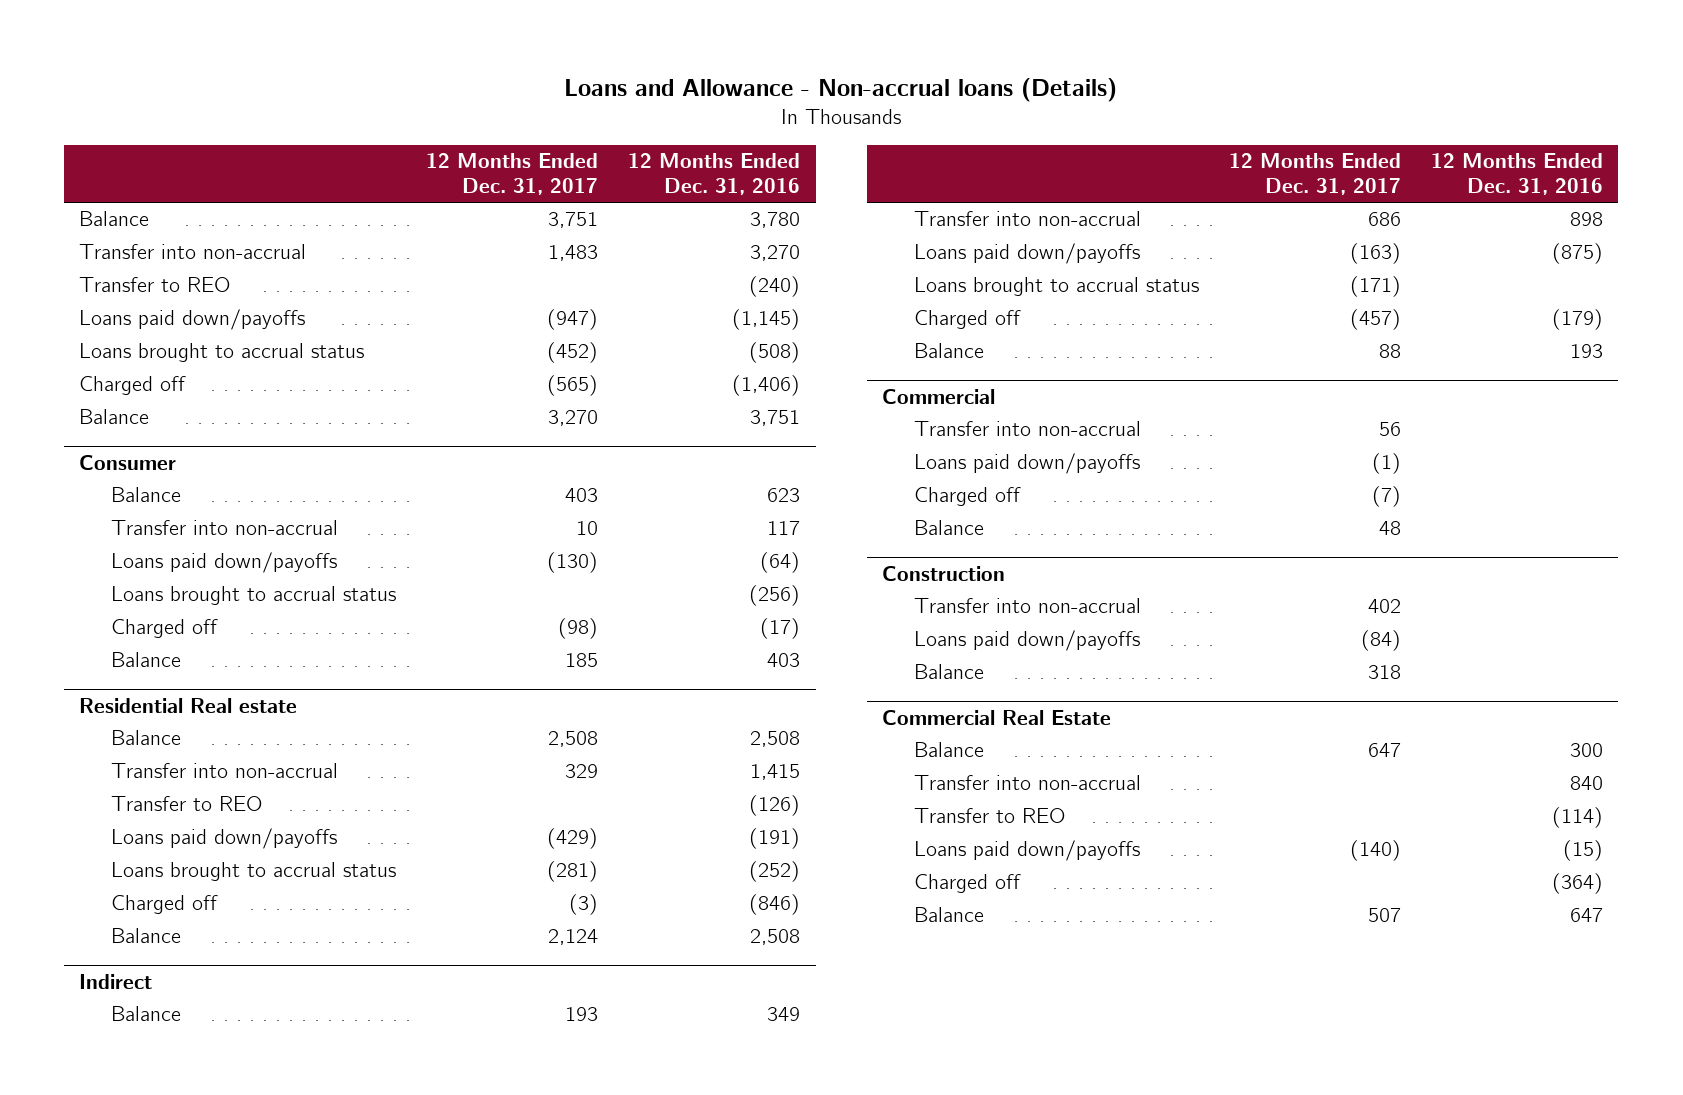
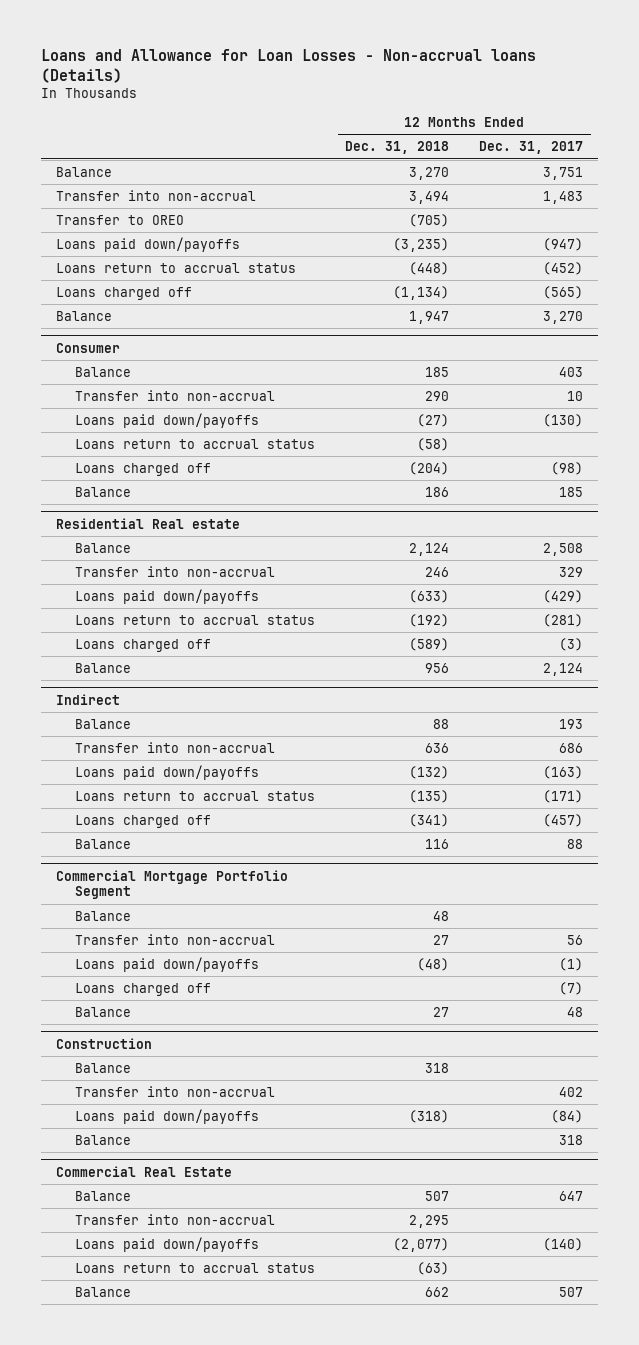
- Loans and Allowance - Non-accrual loans (Details)
+ Loans and Allowance for Loan Losses - Non-accrual loans (Details)
- | 12 Months Ended Dec. 31, 2017 | 12 Months Ended Dec. 31, 2016
+ | 12 Months Ended Dec. 31, 2018 | 12 Months Ended Dec. 31, 2017
- Transfer to REO | | (240)
+ Transfer to OREO | (705) |
- Loans brought to accrual status | (452) | (508)
- Charged off | (565) | (1,406)
+ Loans return to accrual status | (448) | (452)
+ Loans charged off | (1,134) | (565)
@ Consumer
- Loans brought to accrual status | | (256)
- Charged off | (98) | (17)
+ Loans return to accrual status | (58) |
+ Loans charged off | (204) | (98)
@ Residential Real estate
- Transfer to REO | | (126)
- Loans brought to accrual status | (281) | (252)
- Charged off | (3) | (846)
+ Loans return to accrual status | (192) | (281)
+ Loans charged off | (589) | (3)
@ Indirect
- Loans brought to accrual status | (171) |
- Charged off | (457) | (179)
+ Loans return to accrual status | (135) | (171)
+ Loans charged off | (341) | (457)
- Commercial
+ Commercial Mortgage Portfolio Segment
+ Balance | 48 |
- Charged off | (7) |
+ Loans charged off | | (7)
@ Construction
+ Balance | 318 |
@ Commercial Real Estate
- Transfer to REO | | (114)
- Charged off | | (364)
+ Loans return to accrual status | (63) |

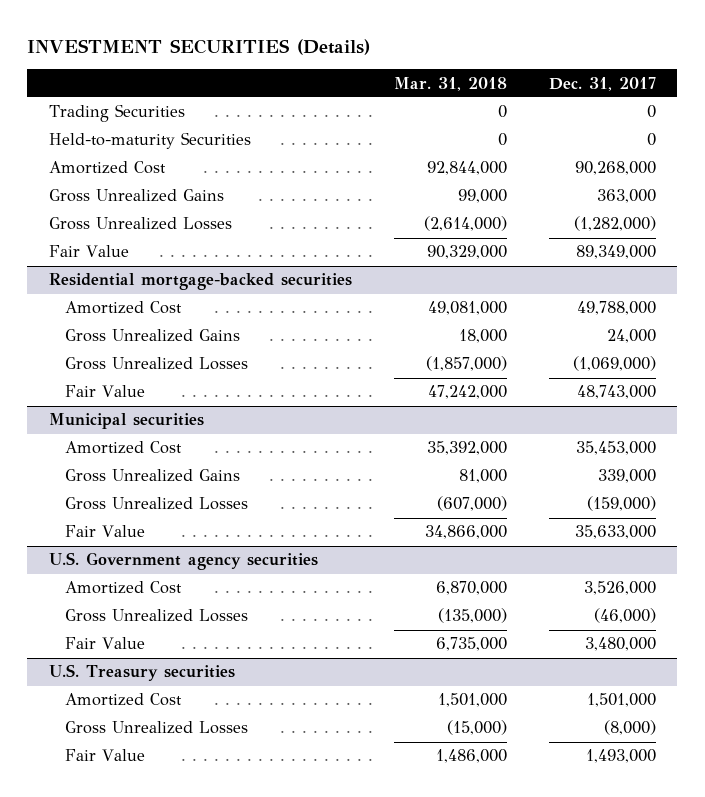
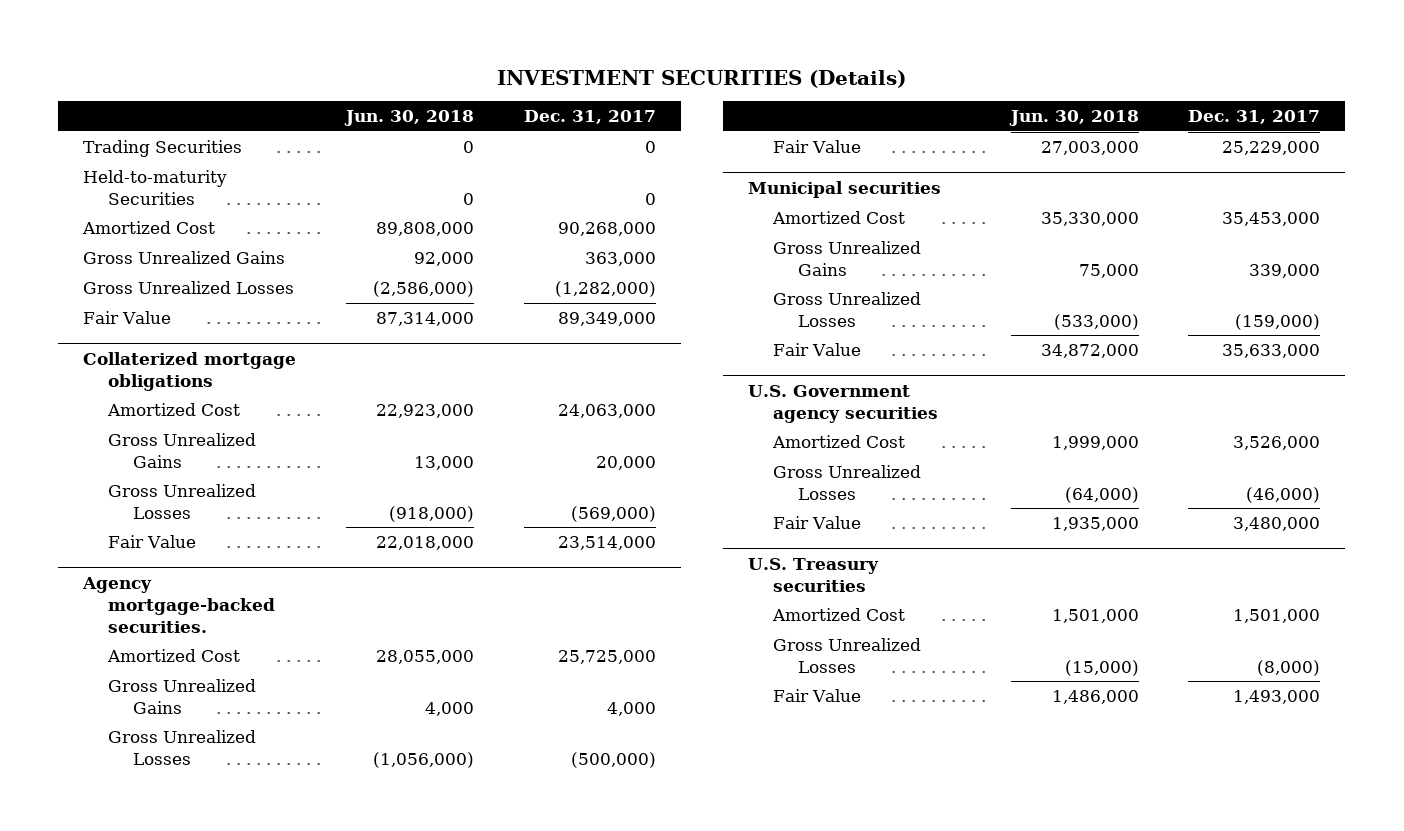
- | Mar. 31, 2018 | Dec. 31, 2017
+ | Jun. 30, 2018 | Dec. 31, 2017
- Residential mortgage-backed securities
- Amortized Cost | 49,081,000 | 49,788,000
- Gross Unrealized Gains | 18,000 | 24,000
- Gross Unrealized Losses | (1,857,000) | (1,069,000)
- Fair Value | 47,242,000 | 48,743,000
+ Collaterized mortgage obligations
+ Amortized Cost | 22,923,000 | 24,063,000
+ Gross Unrealized Gains | 13,000 | 20,000
+ Gross Unrealized Losses | (918,000) | (569,000)
+ Fair Value | 22,018,000 | 23,514,000
+ Agency mortgage-backed securities.
+ Amortized Cost | 28,055,000 | 25,725,000
+ Gross Unrealized Gains | 4,000 | 4,000
+ Gross Unrealized Losses | (1,056,000) | (500,000)
+ Fair Value | 27,003,000 | 25,229,000

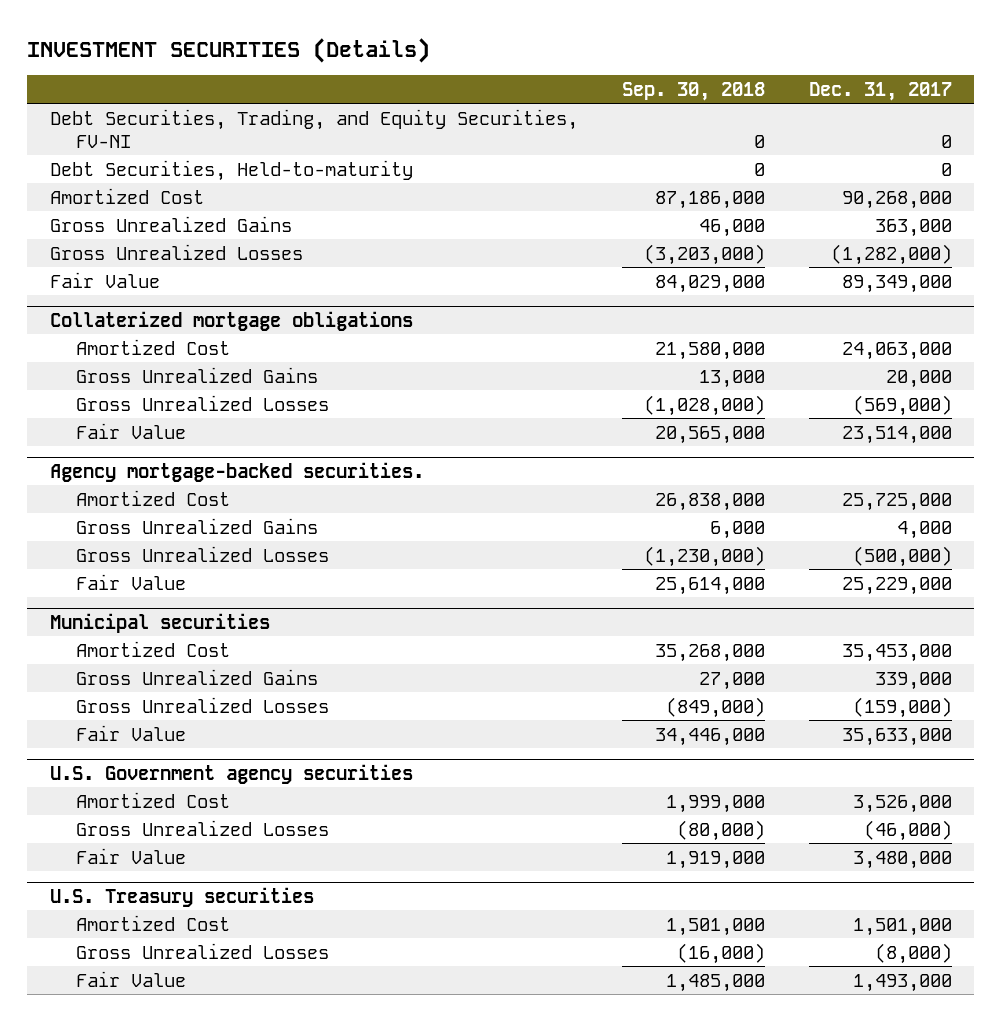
- | Jun. 30, 2018 | Dec. 31, 2017
+ | Sep. 30, 2018 | Dec. 31, 2017
- Trading Securities | 0 | 0
- Held-to-maturity Securities | 0 | 0
+ Debt Securities, Trading, and Equity Securities, FV-NI | 0 | 0
+ Debt Securities, Held-to-maturity | 0 | 0

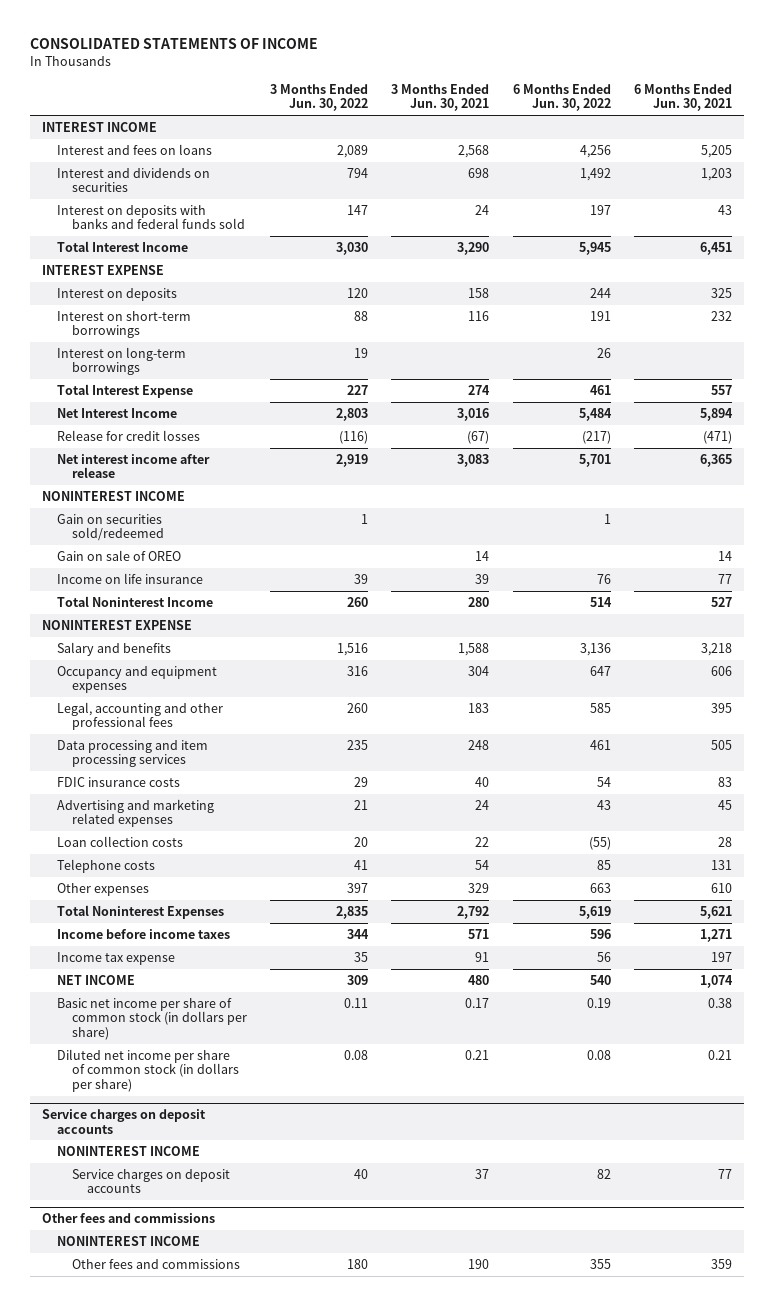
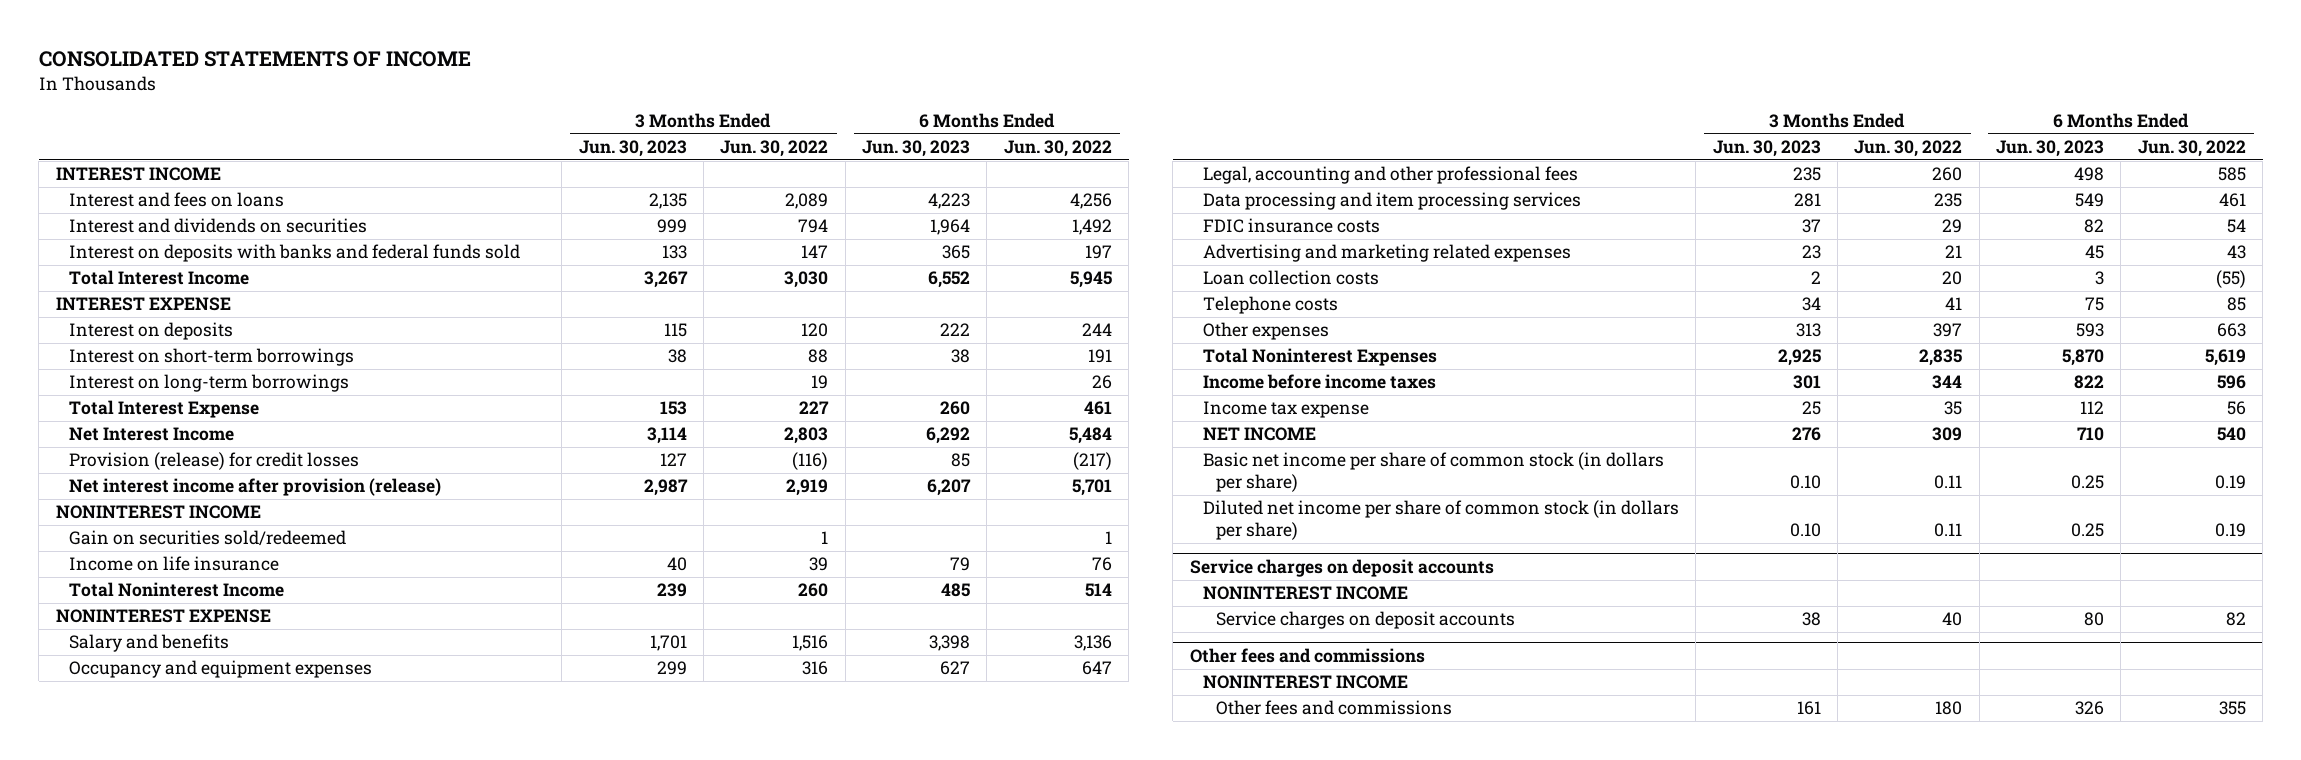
- | 3 Months Ended Jun. 30, 2022 | 3 Months Ended Jun. 30, 2021 | 6 Months Ended Jun. 30, 2022 | 6 Months Ended Jun. 30, 2021
+ | 3 Months Ended Jun. 30, 2023 | 3 Months Ended Jun. 30, 2022 | 6 Months Ended Jun. 30, 2023 | 6 Months Ended Jun. 30, 2022
- Release for credit losses | (116) | (67) | (217) | (471)
- Net interest income after release | 2,919 | 3,083 | 5,701 | 6,365
+ Provision (release) for credit losses | 127 | (116) | 85 | (217)
+ Net interest income after provision (release) | 2,987 | 2,919 | 6,207 | 5,701
- Gain on sale of OREO | | 14 | | 14
- Diluted net income per share of common stock (in dollars per share) | 0.08 | 0.21 | 0.08 | 0.21
+ Diluted net income per share of common stock (in dollars per share) | 0.10 | 0.11 | 0.25 | 0.19

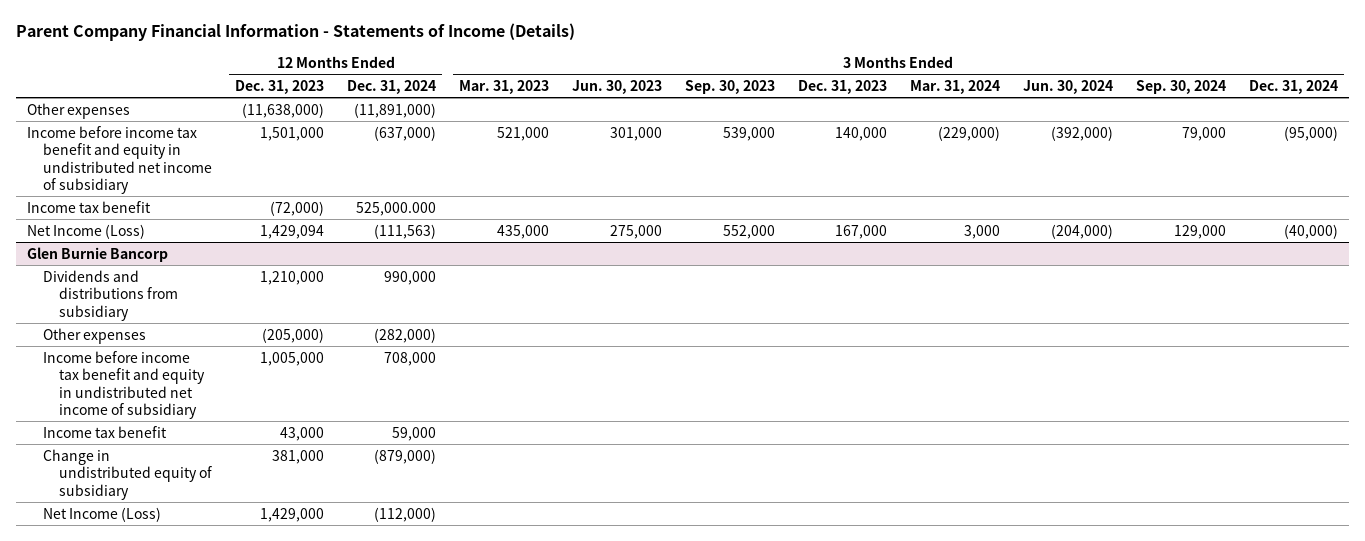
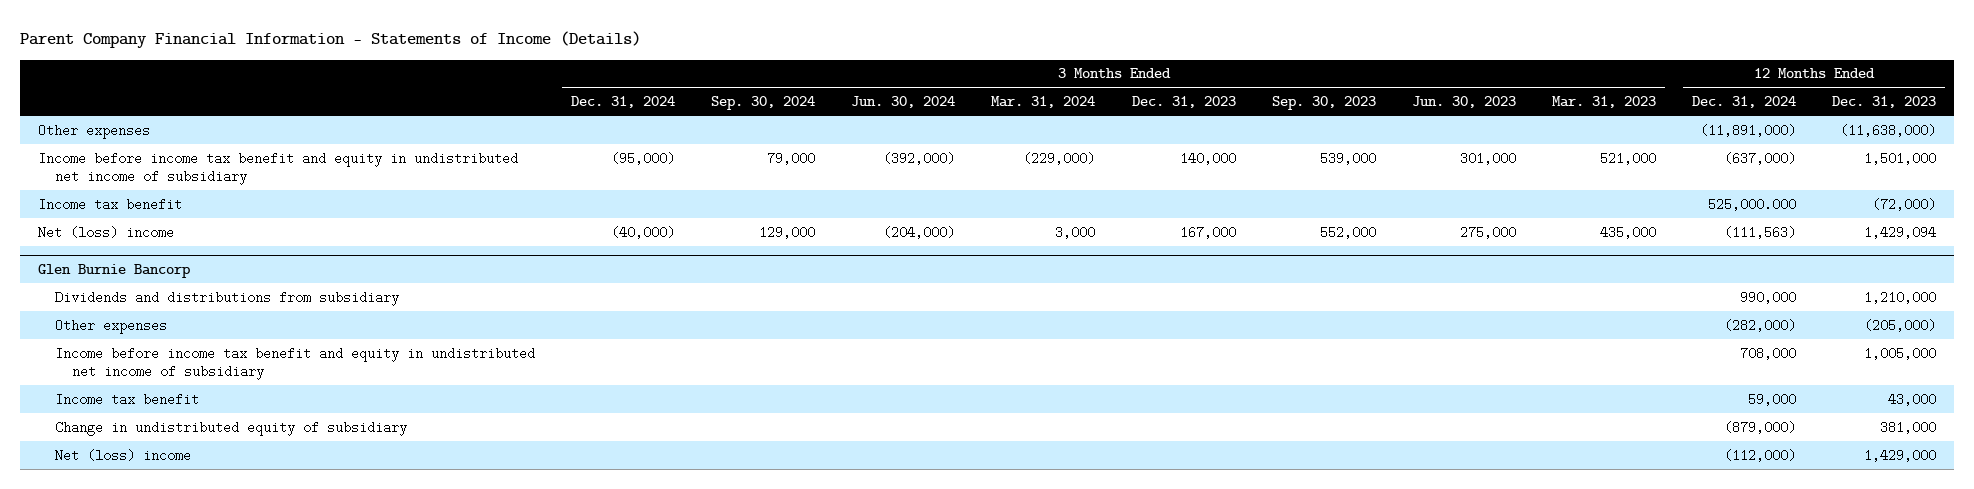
- | 12 Months Ended Dec. 31, 2023 | 12 Months Ended Dec. 31, 2024 | 3 Months Ended Mar. 31, 2023 | 3 Months Ended Jun. 30, 2023 | 3 Months Ended Sep. 30, 2023 | 3 Months Ended Dec. 31, 2023 | 3 Months Ended Mar. 31, 2024 | 3 Months Ended Jun. 30, 2024 | 3 Months Ended Sep. 30, 2024 | 3 Months Ended Dec. 31, 2024
+ | 3 Months Ended Dec. 31, 2024 | 3 Months Ended Sep. 30, 2024 | 3 Months Ended Jun. 30, 2024 | 3 Months Ended Mar. 31, 2024 | 3 Months Ended Dec. 31, 2023 | 3 Months Ended Sep. 30, 2023 | 3 Months Ended Jun. 30, 2023 | 3 Months Ended Mar. 31, 2023 | 12 Months Ended Dec. 31, 2024 | 12 Months Ended Dec. 31, 2023
- Net Income (Loss) | 1,429,094 | (111,563) | 435,000 | 275,000 | 552,000 | 167,000 | 3,000 | (204,000) | 129,000 | (40,000)
+ Net (loss) income | (40,000) | 129,000 | (204,000) | 3,000 | 167,000 | 552,000 | 275,000 | 435,000 | (111,563) | 1,429,094
@ Glen Burnie Bancorp
- Net Income (Loss) | 1,429,000 | (112,000) | | | | | | | |
+ Net (loss) income | | | | | | | | | (112,000) | 1,429,000

